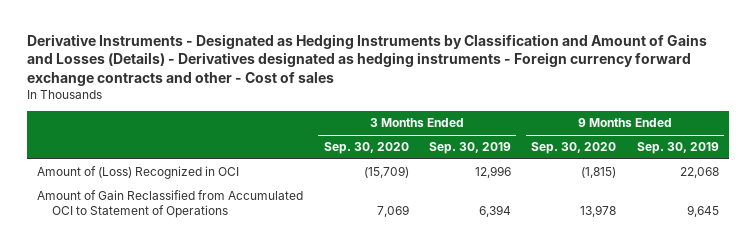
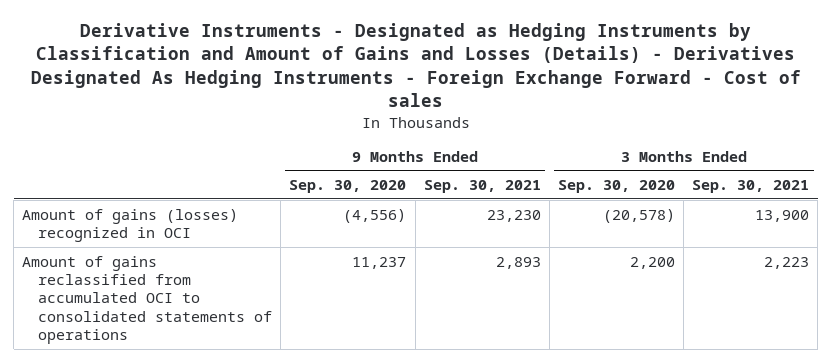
- Derivative Instruments - Designated as Hedging Instruments by Classification and Amount of Gains and Losses (Details) - Derivatives designated as hedging instruments - Foreign currency forward exchange contracts and other - Cost of sales
+ Derivative Instruments - Designated as Hedging Instruments by Classification and Amount of Gains and Losses (Details) - Derivatives Designated As Hedging Instruments - Foreign Exchange Forward - Cost of sales
- | 3 Months Ended Sep. 30, 2020 | 3 Months Ended Sep. 30, 2019 | 9 Months Ended Sep. 30, 2020 | 9 Months Ended Sep. 30, 2019
+ | 9 Months Ended Sep. 30, 2020 | 9 Months Ended Sep. 30, 2021 | 3 Months Ended Sep. 30, 2020 | 3 Months Ended Sep. 30, 2021
- Amount of (Loss) Recognized in OCI | (15,709) | 12,996 | (1,815) | 22,068
- Amount of Gain Reclassified from Accumulated OCI to Statement of Operations | 7,069 | 6,394 | 13,978 | 9,645
+ Amount of gains (losses) recognized in OCI | (4,556) | 23,230 | (20,578) | 13,900
+ Amount of gains reclassified from accumulated OCI to consolidated statements of operations | 11,237 | 2,893 | 2,200 | 2,223

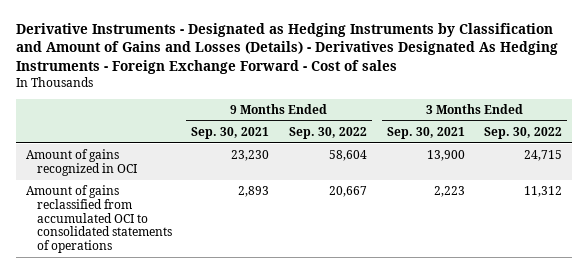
- | 9 Months Ended Sep. 30, 2020 | 9 Months Ended Sep. 30, 2021 | 3 Months Ended Sep. 30, 2020 | 3 Months Ended Sep. 30, 2021
+ | 9 Months Ended Sep. 30, 2021 | 9 Months Ended Sep. 30, 2022 | 3 Months Ended Sep. 30, 2021 | 3 Months Ended Sep. 30, 2022
- Amount of gains (losses) recognized in OCI | (4,556) | 23,230 | (20,578) | 13,900
+ Amount of gains recognized in OCI | 23,230 | 58,604 | 13,900 | 24,715

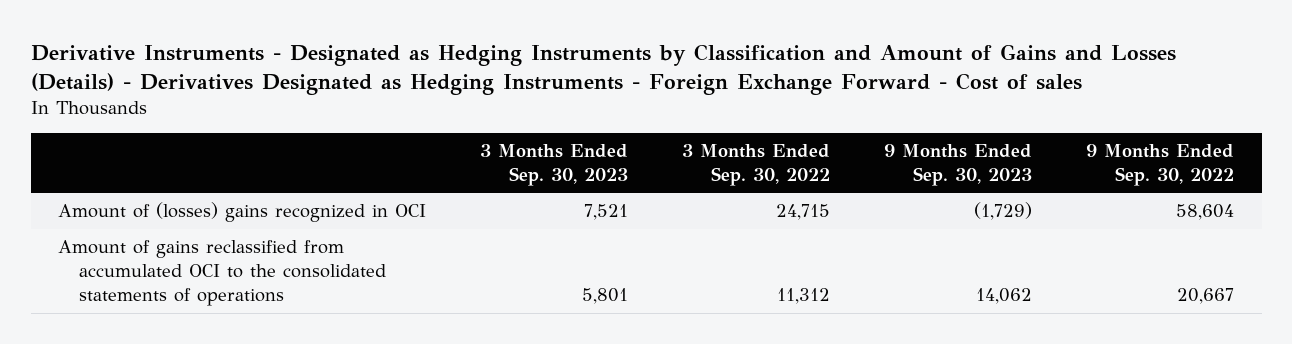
- Derivative Instruments - Designated as Hedging Instruments by Classification and Amount of Gains and Losses (Details) - Derivatives Designated As Hedging Instruments - Foreign Exchange Forward - Cost of sales
+ Derivative Instruments - Designated as Hedging Instruments by Classification and Amount of Gains and Losses (Details) - Derivatives Designated as Hedging Instruments - Foreign Exchange Forward - Cost of sales
- | 9 Months Ended Sep. 30, 2021 | 9 Months Ended Sep. 30, 2022 | 3 Months Ended Sep. 30, 2021 | 3 Months Ended Sep. 30, 2022
+ | 3 Months Ended Sep. 30, 2023 | 3 Months Ended Sep. 30, 2022 | 9 Months Ended Sep. 30, 2023 | 9 Months Ended Sep. 30, 2022
- Amount of gains recognized in OCI | 23,230 | 58,604 | 13,900 | 24,715
- Amount of gains reclassified from accumulated OCI to consolidated statements of operations | 2,893 | 20,667 | 2,223 | 11,312
+ Amount of (losses) gains recognized in OCI | 7,521 | 24,715 | (1,729) | 58,604
+ Amount of gains reclassified from accumulated OCI to the consolidated statements of operations | 5,801 | 11,312 | 14,062 | 20,667

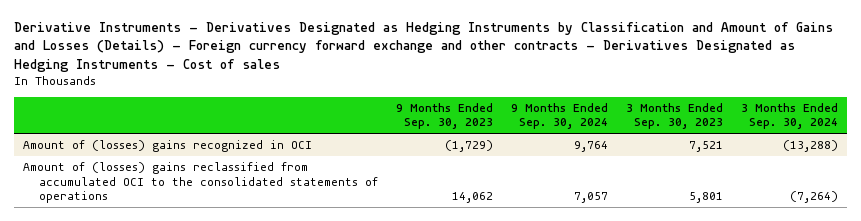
- Derivative Instruments - Designated as Hedging Instruments by Classification and Amount of Gains and Losses (Details) - Derivatives Designated as Hedging Instruments - Foreign Exchange Forward - Cost of sales
+ Derivative Instruments - Derivatives Designated as Hedging Instruments by Classification and Amount of Gains and Losses (Details) - Foreign currency forward exchange and other contracts - Derivatives Designated as Hedging Instruments - Cost of sales
- | 3 Months Ended Sep. 30, 2023 | 3 Months Ended Sep. 30, 2022 | 9 Months Ended Sep. 30, 2023 | 9 Months Ended Sep. 30, 2022
+ | 9 Months Ended Sep. 30, 2023 | 9 Months Ended Sep. 30, 2024 | 3 Months Ended Sep. 30, 2023 | 3 Months Ended Sep. 30, 2024
- Amount of gains reclassified from accumulated OCI to the consolidated statements of operations | 5,801 | 11,312 | 14,062 | 20,667
+ Amount of (losses) gains reclassified from accumulated OCI to the consolidated statements of operations | 14,062 | 7,057 | 5,801 | (7,264)

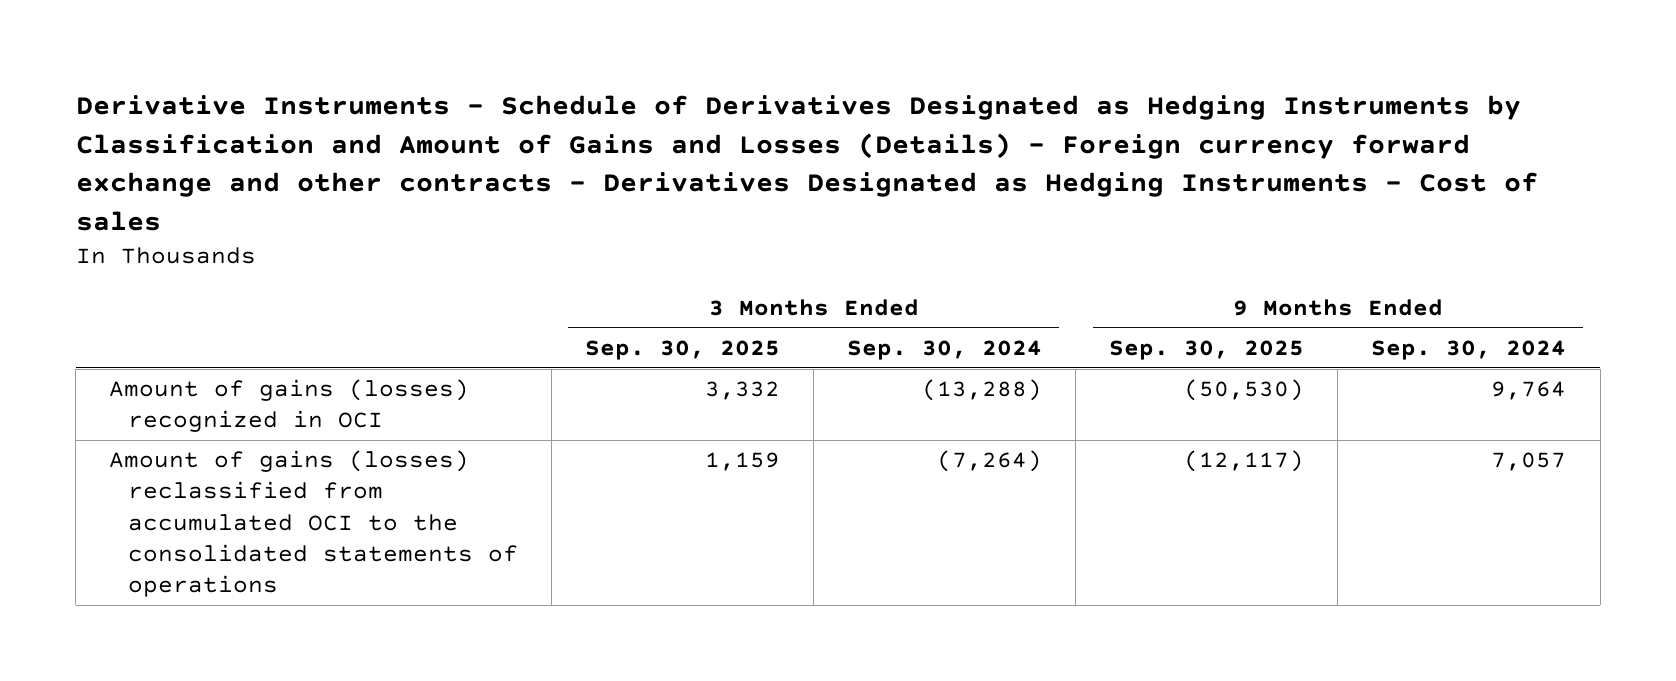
- Derivative Instruments - Derivatives Designated as Hedging Instruments by Classification and Amount of Gains and Losses (Details) - Foreign currency forward exchange and other contracts - Derivatives Designated as Hedging Instruments - Cost of sales
+ Derivative Instruments - Schedule of Derivatives Designated as Hedging Instruments by Classification and Amount of Gains and Losses (Details) - Foreign currency forward exchange and other contracts - Derivatives Designated as Hedging Instruments - Cost of sales
- | 9 Months Ended Sep. 30, 2023 | 9 Months Ended Sep. 30, 2024 | 3 Months Ended Sep. 30, 2023 | 3 Months Ended Sep. 30, 2024
+ | 3 Months Ended Sep. 30, 2025 | 3 Months Ended Sep. 30, 2024 | 9 Months Ended Sep. 30, 2025 | 9 Months Ended Sep. 30, 2024
- Amount of (losses) gains recognized in OCI | (1,729) | 9,764 | 7,521 | (13,288)
- Amount of (losses) gains reclassified from accumulated OCI to the consolidated statements of operations | 14,062 | 7,057 | 5,801 | (7,264)
+ Amount of gains (losses) recognized in OCI | 3,332 | (13,288) | (50,530) | 9,764
+ Amount of gains (losses) reclassified from accumulated OCI to the consolidated statements of operations | 1,159 | (7,264) | (12,117) | 7,057

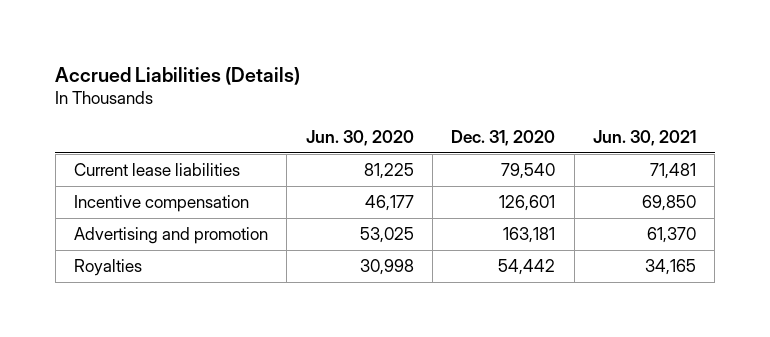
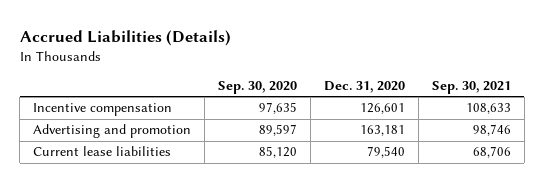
- | Jun. 30, 2020 | Dec. 31, 2020 | Jun. 30, 2021
+ | Sep. 30, 2020 | Dec. 31, 2020 | Sep. 30, 2021
- Royalties | 30,998 | 54,442 | 34,165
moved down: Current lease liabilities | 85,120 | 79,540 | 68,706

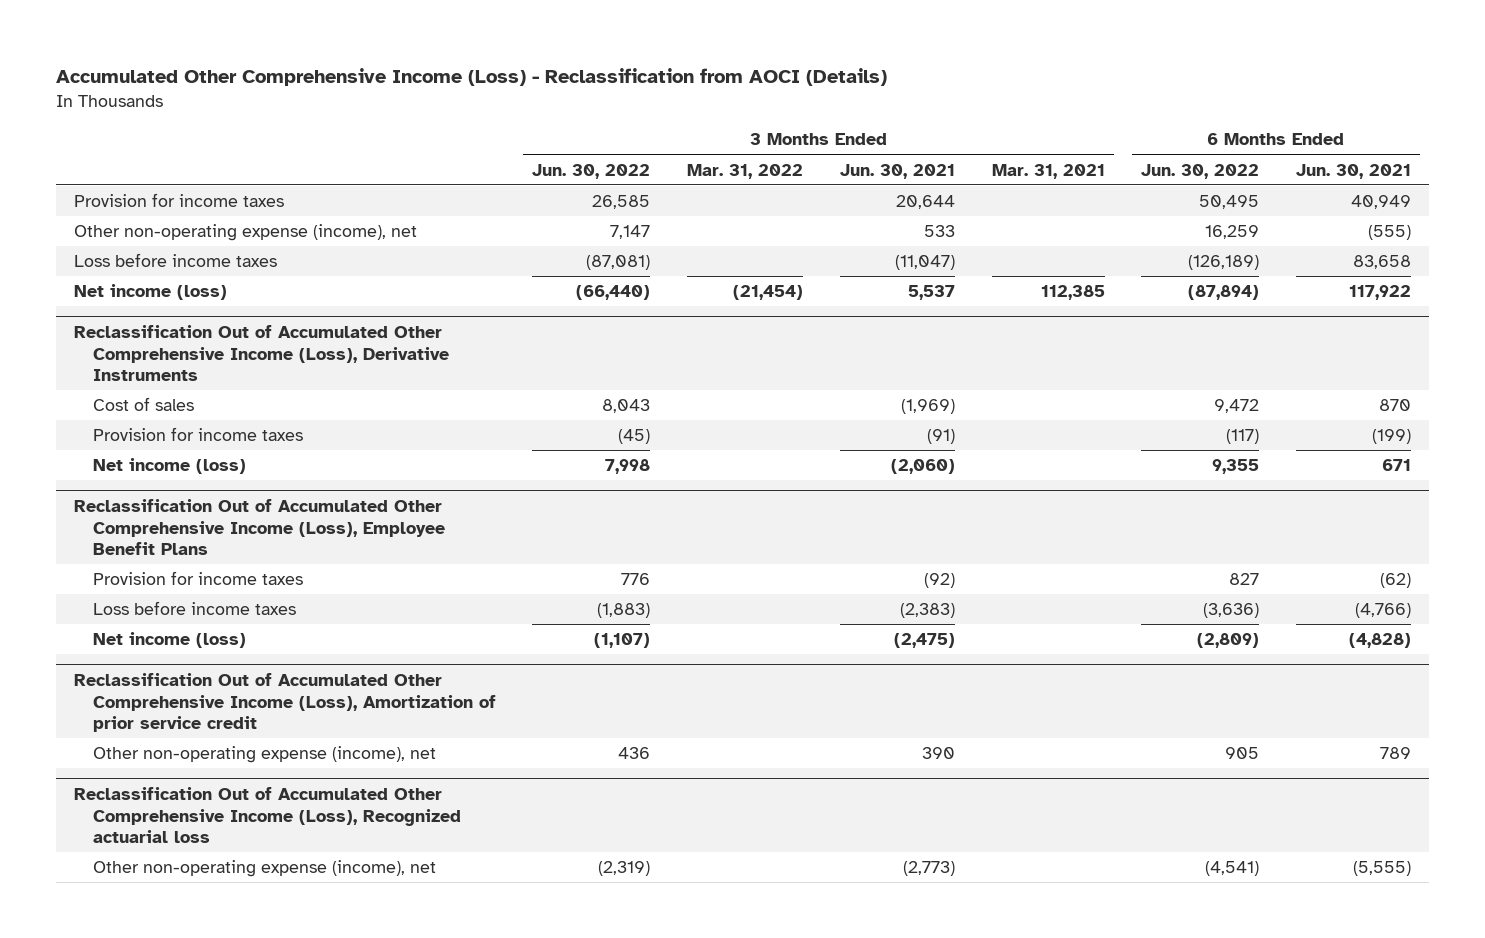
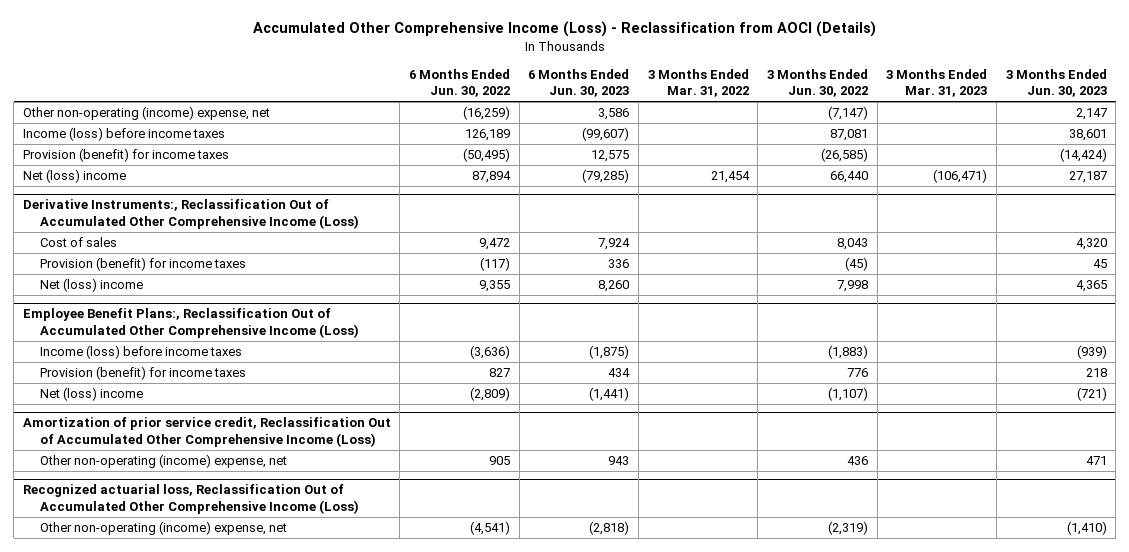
- | 3 Months Ended Jun. 30, 2022 | 3 Months Ended Mar. 31, 2022 | 3 Months Ended Jun. 30, 2021 | 3 Months Ended Mar. 31, 2021 | 6 Months Ended Jun. 30, 2022 | 6 Months Ended Jun. 30, 2021
+ | 6 Months Ended Jun. 30, 2022 | 6 Months Ended Jun. 30, 2023 | 3 Months Ended Mar. 31, 2022 | 3 Months Ended Jun. 30, 2022 | 3 Months Ended Mar. 31, 2023 | 3 Months Ended Jun. 30, 2023
- Provision for income taxes | 26,585 | | 20,644 | | 50,495 | 40,949
- Other non-operating expense (income), net | 7,147 | | 533 | | 16,259 | (555)
- Loss before income taxes | (87,081) | | (11,047) | | (126,189) | 83,658
- Net income (loss) | (66,440) | (21,454) | 5,537 | 112,385 | (87,894) | 117,922
- Reclassification Out of Accumulated Other Comprehensive Income (Loss), Derivative Instruments
+ Other non-operating (income) expense, net | (16,259) | 3,586 | | (7,147) | | 2,147
+ Income (loss) before income taxes | 126,189 | (99,607) | | 87,081 | | 38,601
+ Provision (benefit) for income taxes | (50,495) | 12,575 | | (26,585) | | (14,424)
+ Net (loss) income | 87,894 | (79,285) | 21,454 | 66,440 | (106,471) | 27,187
+ Derivative Instruments:, Reclassification Out of Accumulated Other Comprehensive Income (Loss)
- Provision for income taxes | (45) | | (91) | | (117) | (199)
- Net income (loss) | 7,998 | | (2,060) | | 9,355 | 671
- Reclassification Out of Accumulated Other Comprehensive Income (Loss), Employee Benefit Plans
- Provision for income taxes | 776 | | (92) | | 827 | (62)
- Loss before income taxes | (1,883) | | (2,383) | | (3,636) | (4,766)
- Net income (loss) | (1,107) | | (2,475) | | (2,809) | (4,828)
- Reclassification Out of Accumulated Other Comprehensive Income (Loss), Amortization of prior service credit
- Other non-operating expense (income), net | 436 | | 390 | | 905 | 789
- Reclassification Out of Accumulated Other Comprehensive Income (Loss), Recognized actuarial loss
- Other non-operating expense (income), net | (2,319) | | (2,773) | | (4,541) | (5,555)
+ Provision (benefit) for income taxes | (117) | 336 | | (45) | | 45
+ Net (loss) income | 9,355 | 8,260 | | 7,998 | | 4,365
+ Employee Benefit Plans:, Reclassification Out of Accumulated Other Comprehensive Income (Loss)
+ Income (loss) before income taxes | (3,636) | (1,875) | | (1,883) | | (939)
+ Provision (benefit) for income taxes | 827 | 434 | | 776 | | 218
+ Net (loss) income | (2,809) | (1,441) | | (1,107) | | (721)
+ Amortization of prior service credit, Reclassification Out of Accumulated Other Comprehensive Income (Loss)
+ Other non-operating (income) expense, net | 905 | 943 | | 436 | | 471
+ Recognized actuarial loss, Reclassification Out of Accumulated Other Comprehensive Income (Loss)
+ Other non-operating (income) expense, net | (4,541) | (2,818) | | (2,319) | | (1,410)

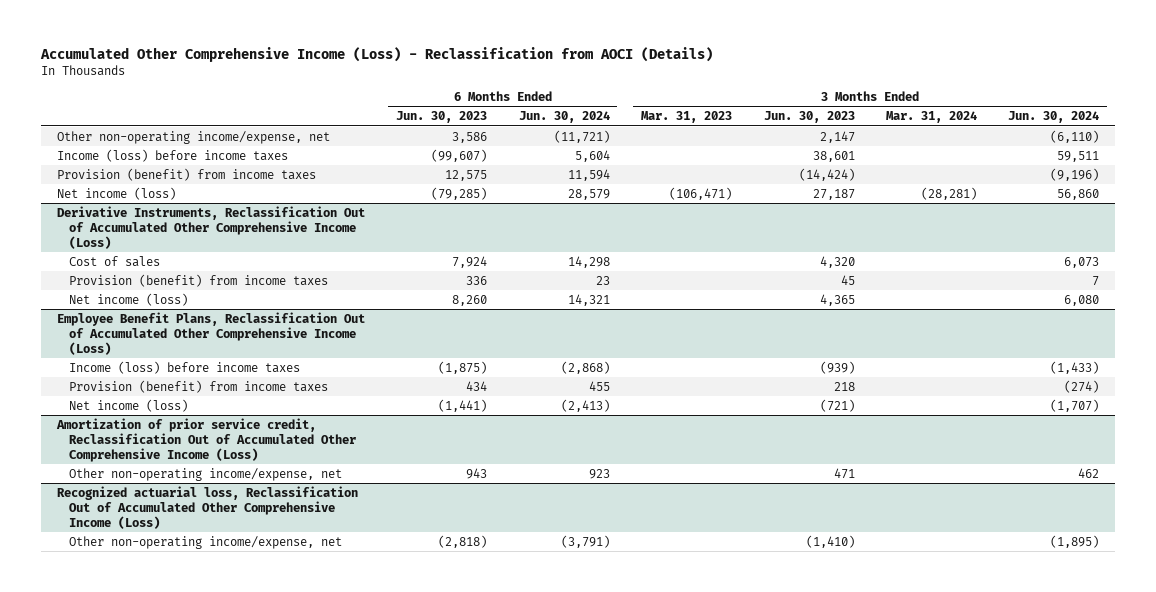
- | 6 Months Ended Jun. 30, 2022 | 6 Months Ended Jun. 30, 2023 | 3 Months Ended Mar. 31, 2022 | 3 Months Ended Jun. 30, 2022 | 3 Months Ended Mar. 31, 2023 | 3 Months Ended Jun. 30, 2023
+ | 6 Months Ended Jun. 30, 2023 | 6 Months Ended Jun. 30, 2024 | 3 Months Ended Mar. 31, 2023 | 3 Months Ended Jun. 30, 2023 | 3 Months Ended Mar. 31, 2024 | 3 Months Ended Jun. 30, 2024
- Other non-operating (income) expense, net | (16,259) | 3,586 | | (7,147) | | 2,147
+ Other non-operating income/expense, net | 3,586 | (11,721) | | 2,147 | | (6,110)
- Provision (benefit) for income taxes | (50,495) | 12,575 | | (26,585) | | (14,424)
- Net (loss) income | 87,894 | (79,285) | 21,454 | 66,440 | (106,471) | 27,187
- Derivative Instruments:, Reclassification Out of Accumulated Other Comprehensive Income (Loss)
+ Provision (benefit) from income taxes | 12,575 | 11,594 | | (14,424) | | (9,196)
+ Net income (loss) | (79,285) | 28,579 | (106,471) | 27,187 | (28,281) | 56,860
+ Derivative Instruments, Reclassification Out of Accumulated Other Comprehensive Income (Loss)
- Provision (benefit) for income taxes | (117) | 336 | | (45) | | 45
- Net (loss) income | 9,355 | 8,260 | | 7,998 | | 4,365
- Employee Benefit Plans:, Reclassification Out of Accumulated Other Comprehensive Income (Loss)
+ Provision (benefit) from income taxes | 336 | 23 | | 45 | | 7
+ Net income (loss) | 8,260 | 14,321 | | 4,365 | | 6,080
+ Employee Benefit Plans, Reclassification Out of Accumulated Other Comprehensive Income (Loss)
- Provision (benefit) for income taxes | 827 | 434 | | 776 | | 218
- Net (loss) income | (2,809) | (1,441) | | (1,107) | | (721)
+ Provision (benefit) from income taxes | 434 | 455 | | 218 | | (274)
+ Net income (loss) | (1,441) | (2,413) | | (721) | | (1,707)
@ Amortization of prior service credit, Reclassification Out of Accumulated Other Comprehensive Income (Loss)
- Other non-operating (income) expense, net | 905 | 943 | | 436 | | 471
+ Other non-operating income/expense, net | 943 | 923 | | 471 | | 462
@ Recognized actuarial loss, Reclassification Out of Accumulated Other Comprehensive Income (Loss)
- Other non-operating (income) expense, net | (4,541) | (2,818) | | (2,319) | | (1,410)
+ Other non-operating income/expense, net | (2,818) | (3,791) | | (1,410) | | (1,895)

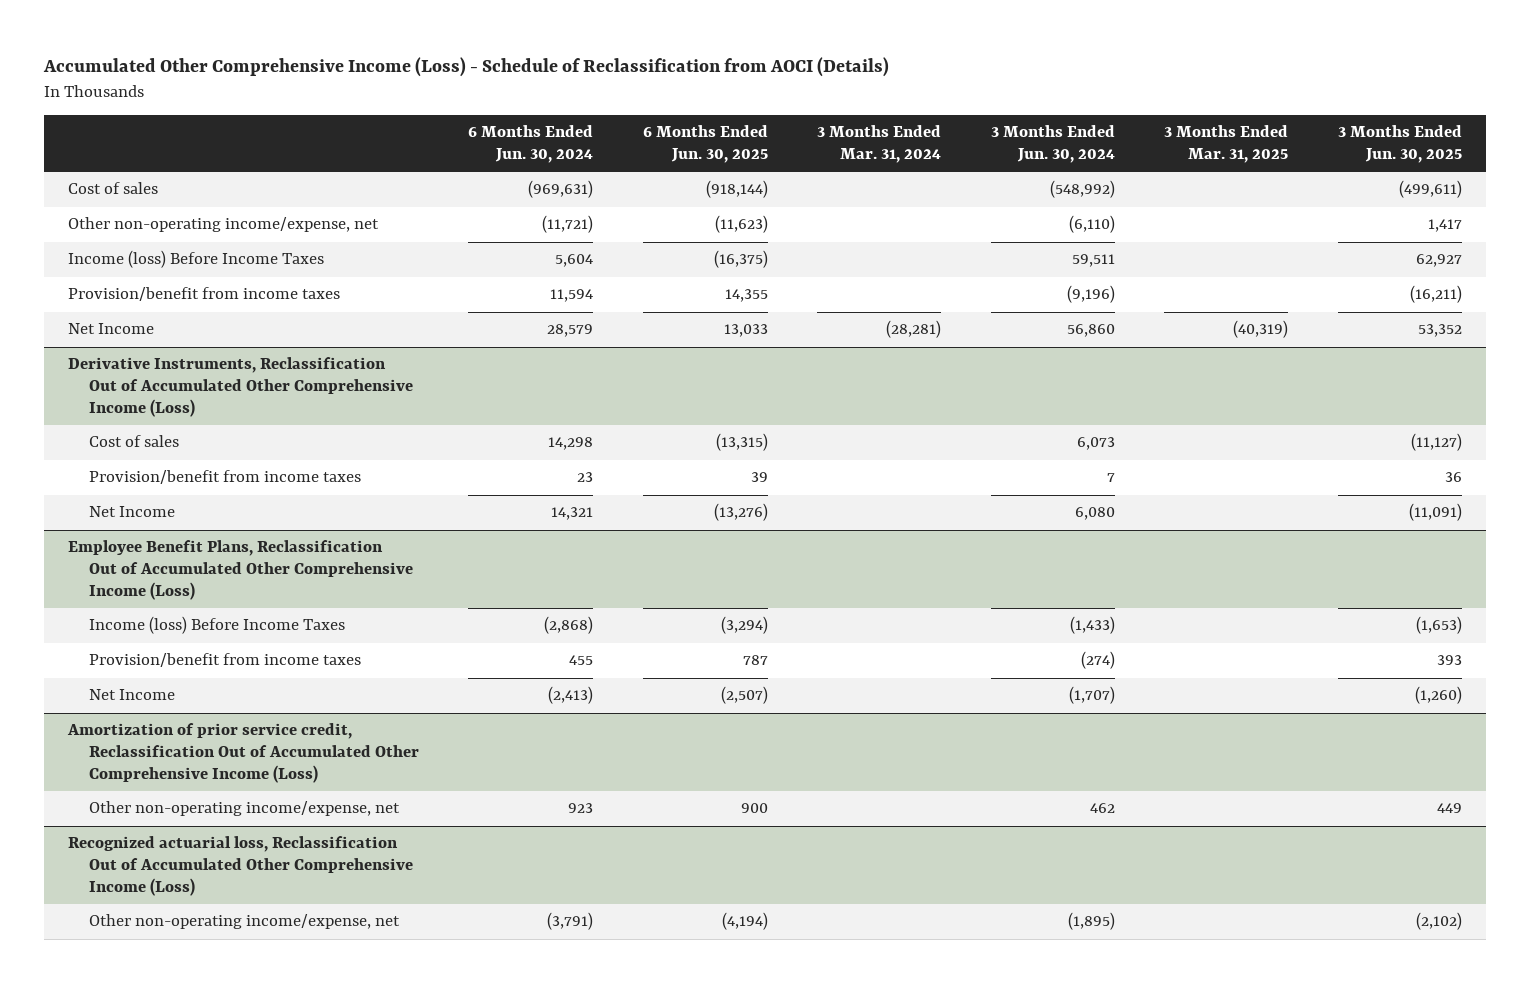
- Accumulated Other Comprehensive Income (Loss) - Reclassification from AOCI (Details)
+ Accumulated Other Comprehensive Income (Loss) - Schedule of Reclassification from AOCI (Details)
- | 6 Months Ended Jun. 30, 2023 | 6 Months Ended Jun. 30, 2024 | 3 Months Ended Mar. 31, 2023 | 3 Months Ended Jun. 30, 2023 | 3 Months Ended Mar. 31, 2024 | 3 Months Ended Jun. 30, 2024
+ | 6 Months Ended Jun. 30, 2024 | 6 Months Ended Jun. 30, 2025 | 3 Months Ended Mar. 31, 2024 | 3 Months Ended Jun. 30, 2024 | 3 Months Ended Mar. 31, 2025 | 3 Months Ended Jun. 30, 2025
+ Cost of sales | (969,631) | (918,144) | | (548,992) | | (499,611)
- Income (loss) before income taxes | (99,607) | 5,604 | | 38,601 | | 59,511
- Provision (benefit) from income taxes | 12,575 | 11,594 | | (14,424) | | (9,196)
- Net income (loss) | (79,285) | 28,579 | (106,471) | 27,187 | (28,281) | 56,860
+ Income (loss) Before Income Taxes | 5,604 | (16,375) | | 59,511 | | 62,927
+ Provision/benefit from income taxes | 11,594 | 14,355 | | (9,196) | | (16,211)
+ Net Income | 28,579 | 13,033 | (28,281) | 56,860 | (40,319) | 53,352
@ Derivative Instruments, Reclassification Out of Accumulated Other Comprehensive Income (Loss)
- Provision (benefit) from income taxes | 336 | 23 | | 45 | | 7
- Net income (loss) | 8,260 | 14,321 | | 4,365 | | 6,080
+ Provision/benefit from income taxes | 23 | 39 | | 7 | | 36
+ Net Income | 14,321 | (13,276) | | 6,080 | | (11,091)
@ Employee Benefit Plans, Reclassification Out of Accumulated Other Comprehensive Income (Loss)
- Income (loss) before income taxes | (1,875) | (2,868) | | (939) | | (1,433)
- Provision (benefit) from income taxes | 434 | 455 | | 218 | | (274)
- Net income (loss) | (1,441) | (2,413) | | (721) | | (1,707)
+ Income (loss) Before Income Taxes | (2,868) | (3,294) | | (1,433) | | (1,653)
+ Provision/benefit from income taxes | 455 | 787 | | (274) | | 393
+ Net Income | (2,413) | (2,507) | | (1,707) | | (1,260)

